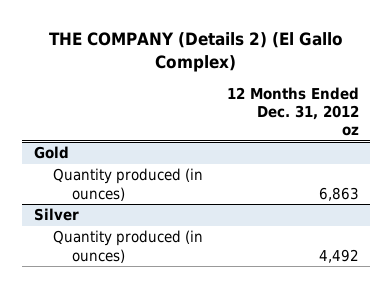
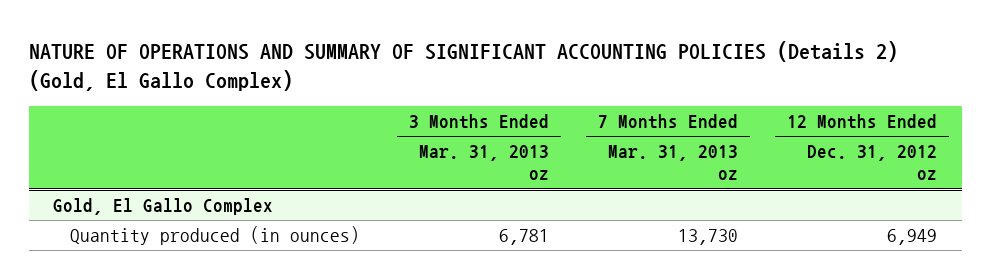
- THE COMPANY (Details 2) (El Gallo Complex)
+ NATURE OF OPERATIONS AND SUMMARY OF SIGNIFICANT ACCOUNTING POLICIES (Details 2) (Gold, El Gallo Complex)
- | 12 Months Ended Dec. 31, 2012 oz
+ | 3 Months Ended Mar. 31, 2013 oz | 7 Months Ended Mar. 31, 2013 oz | 12 Months Ended Dec. 31, 2012 oz
- Gold
- Quantity produced (in ounces) | 6,863
- Silver
- Quantity produced (in ounces) | 4,492
+ Gold, El Gallo Complex
+ Quantity produced (in ounces) | 6,781 | 13,730 | 6,949

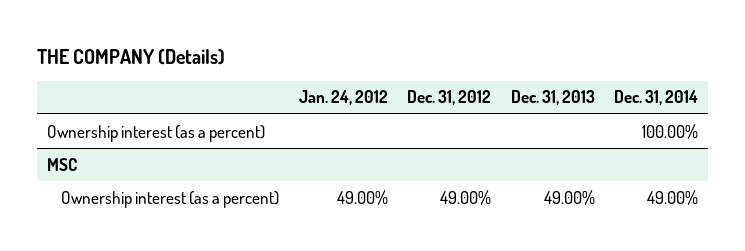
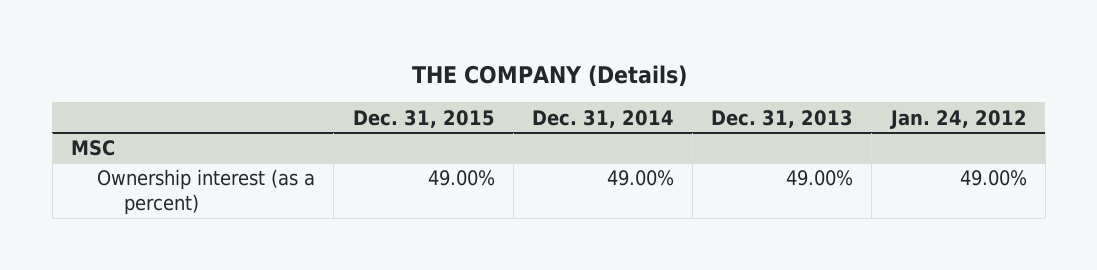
- | Jan. 24, 2012 | Dec. 31, 2012 | Dec. 31, 2013 | Dec. 31, 2014
+ | Dec. 31, 2015 | Dec. 31, 2014 | Dec. 31, 2013 | Jan. 24, 2012
- Ownership interest (as a percent) | | | | 100.00%

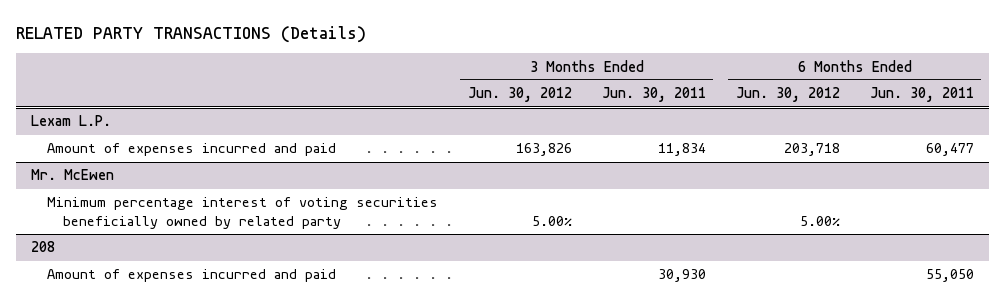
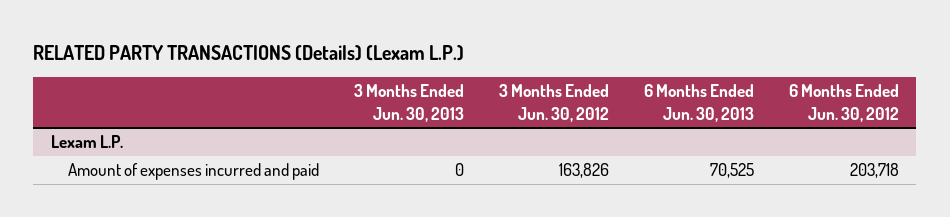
- RELATED PARTY TRANSACTIONS (Details)
+ RELATED PARTY TRANSACTIONS (Details) (Lexam L.P.)
- | 3 Months Ended Jun. 30, 2012 | 3 Months Ended Jun. 30, 2011 | 6 Months Ended Jun. 30, 2012 | 6 Months Ended Jun. 30, 2011
+ | 3 Months Ended Jun. 30, 2013 | 3 Months Ended Jun. 30, 2012 | 6 Months Ended Jun. 30, 2013 | 6 Months Ended Jun. 30, 2012
- Mr. McEwen
- Minimum percentage interest of voting securities beneficially owned by related party | 5.00% | | 5.00% |
- 208
- Amount of expenses incurred and paid | | 30,930 | | 55,050

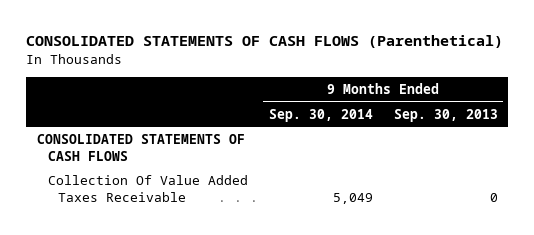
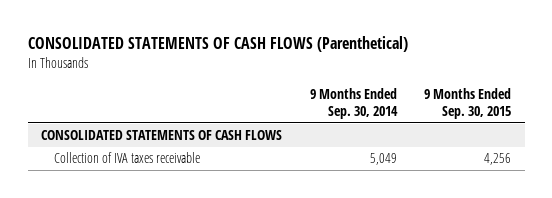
- | 9 Months Ended Sep. 30, 2014 | 9 Months Ended Sep. 30, 2013
+ | 9 Months Ended Sep. 30, 2014 | 9 Months Ended Sep. 30, 2015
- Collection Of Value Added Taxes Receivable | 5,049 | 0
+ Collection of IVA taxes receivable | 5,049 | 4,256

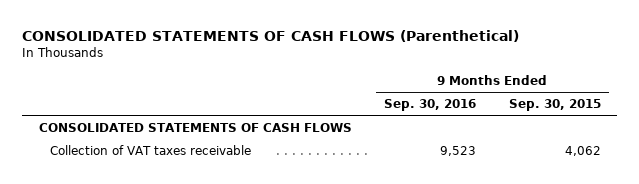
- | 9 Months Ended Sep. 30, 2014 | 9 Months Ended Sep. 30, 2015
+ | 9 Months Ended Sep. 30, 2016 | 9 Months Ended Sep. 30, 2015
- Collection of IVA taxes receivable | 5,049 | 4,256
+ Collection of VAT taxes receivable | 9,523 | 4,062

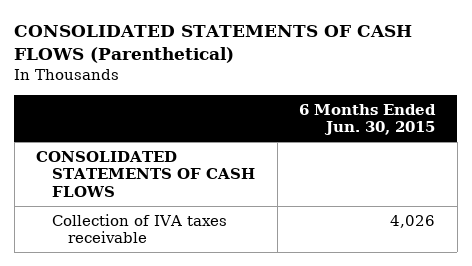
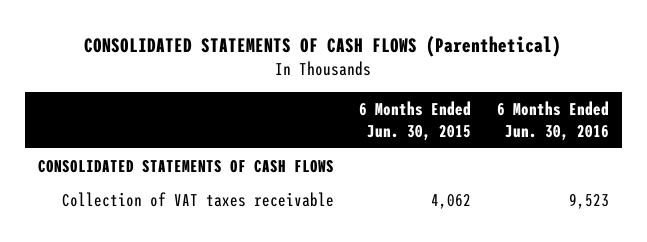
- | 6 Months Ended Jun. 30, 2015
+ | 6 Months Ended Jun. 30, 2015 | 6 Months Ended Jun. 30, 2016
- Collection of IVA taxes receivable | 4,026
+ Collection of VAT taxes receivable | 4,062 | 9,523

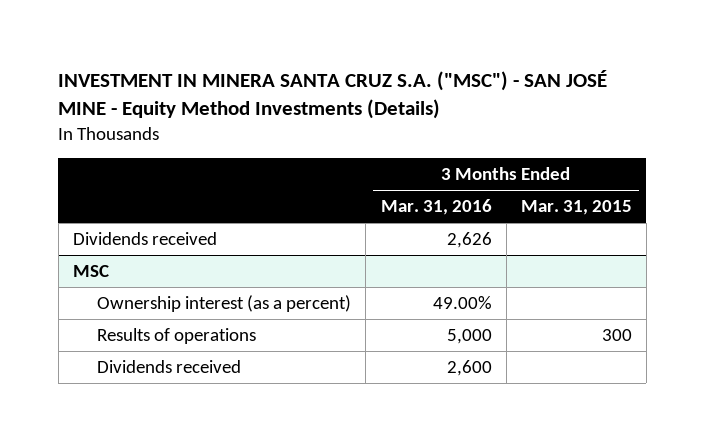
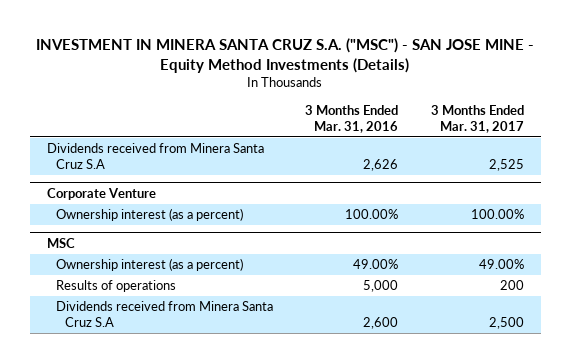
- INVESTMENT IN MINERA SANTA CRUZ S.A. ("MSC") - SAN JOSÉ MINE - Equity Method Investments (Details)
+ INVESTMENT IN MINERA SANTA CRUZ S.A. ("MSC") - SAN JOSE MINE - Equity Method Investments (Details)
- | 3 Months Ended Mar. 31, 2016 | 3 Months Ended Mar. 31, 2015
+ | 3 Months Ended Mar. 31, 2016 | 3 Months Ended Mar. 31, 2017
- Dividends received | 2,626 |
+ Dividends received from Minera Santa Cruz S.A | 2,626 | 2,525
+ Corporate Venture
+ Ownership interest (as a percent) | 100.00% | 100.00%
@ MSC
- Dividends received | 2,600 |
+ Dividends received from Minera Santa Cruz S.A | 2,600 | 2,500

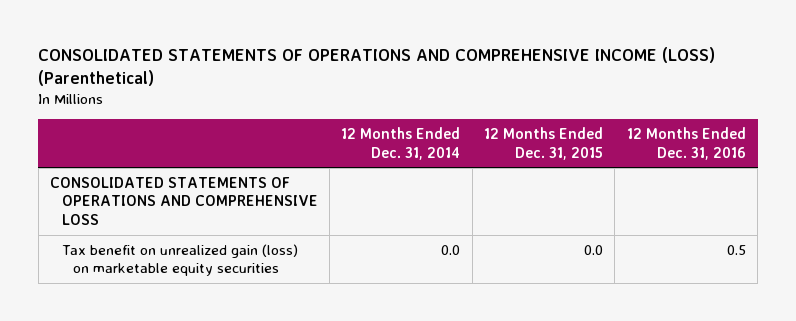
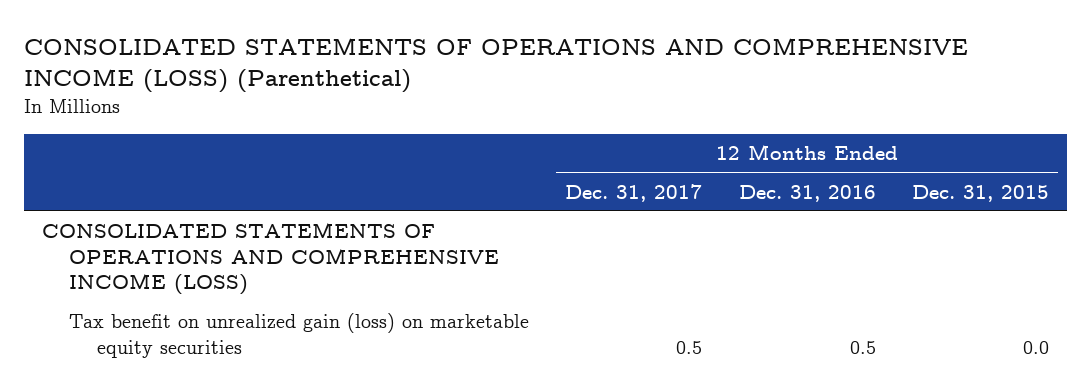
- | 12 Months Ended Dec. 31, 2014 | 12 Months Ended Dec. 31, 2015 | 12 Months Ended Dec. 31, 2016
+ | 12 Months Ended Dec. 31, 2017 | 12 Months Ended Dec. 31, 2016 | 12 Months Ended Dec. 31, 2015
- CONSOLIDATED STATEMENTS OF OPERATIONS AND COMPREHENSIVE LOSS
+ CONSOLIDATED STATEMENTS OF OPERATIONS AND COMPREHENSIVE INCOME (LOSS)

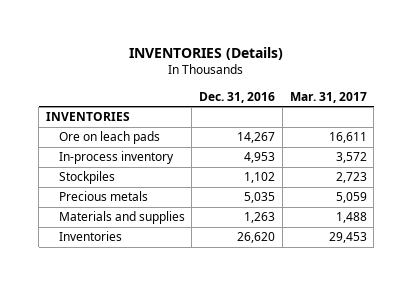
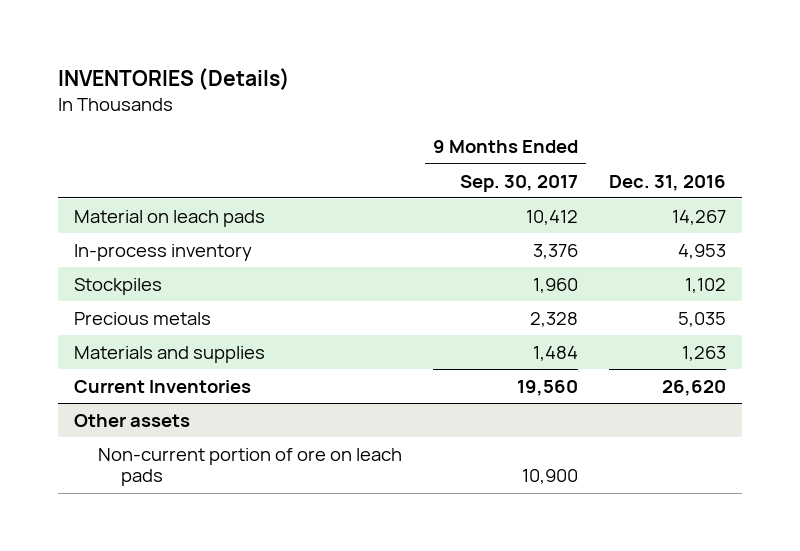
- | Dec. 31, 2016 | Mar. 31, 2017
+ | 9 Months Ended Sep. 30, 2017 | Dec. 31, 2016
- INVENTORIES
- Ore on leach pads | 14,267 | 16,611
+ Material on leach pads | 10,412 | 14,267
- Inventories | 26,620 | 29,453
+ Current Inventories | 19,560 | 26,620
+ Other assets
+ Non-current portion of ore on leach pads | 10,900 |

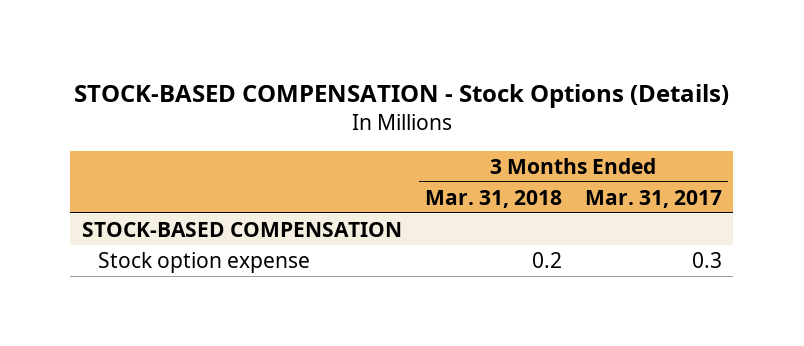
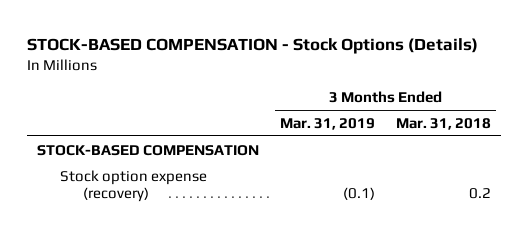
- | 3 Months Ended Mar. 31, 2018 | 3 Months Ended Mar. 31, 2017
+ | 3 Months Ended Mar. 31, 2019 | 3 Months Ended Mar. 31, 2018
- Stock option expense | 0.2 | 0.3
+ Stock option expense (recovery) | (0.1) | 0.2

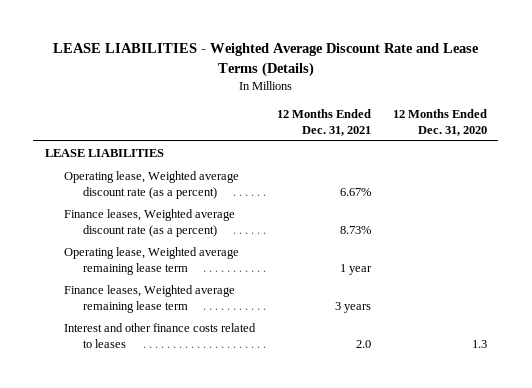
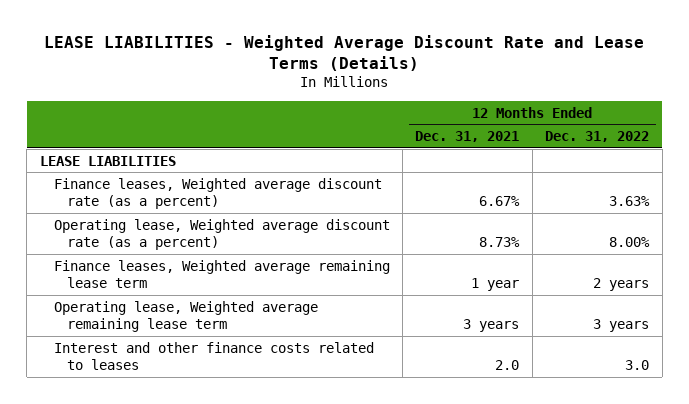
- | 12 Months Ended Dec. 31, 2021 | 12 Months Ended Dec. 31, 2020
+ | 12 Months Ended Dec. 31, 2021 | 12 Months Ended Dec. 31, 2022
- Operating lease, Weighted average discount rate (as a percent) | 6.67% |
- Finance leases, Weighted average discount rate (as a percent) | 8.73% |
- Operating lease, Weighted average remaining lease term | 1 year |
- Finance leases, Weighted average remaining lease term | 3 years |
+ Finance leases, Weighted average discount rate (as a percent) | 6.67% | 3.63%
+ Operating lease, Weighted average discount rate (as a percent) | 8.73% | 8.00%
+ Finance leases, Weighted average remaining lease term | 1 year | 2 years
+ Operating lease, Weighted average remaining lease term | 3 years | 3 years

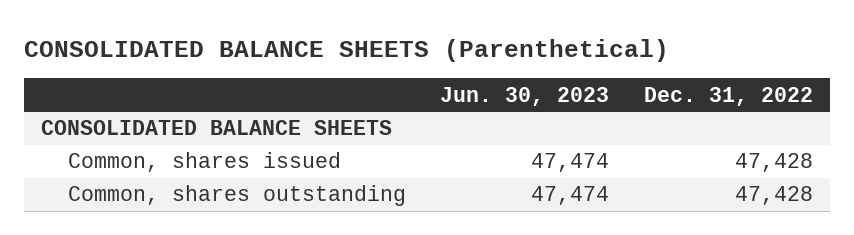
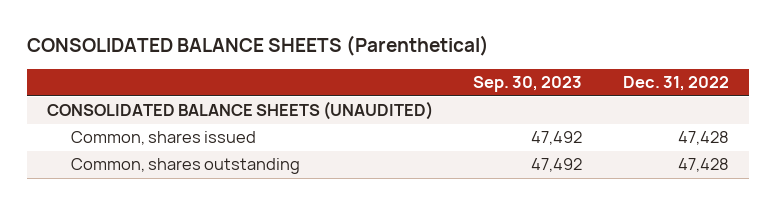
- | Jun. 30, 2023 | Dec. 31, 2022
+ | Sep. 30, 2023 | Dec. 31, 2022
- CONSOLIDATED BALANCE SHEETS
+ CONSOLIDATED BALANCE SHEETS (UNAUDITED)

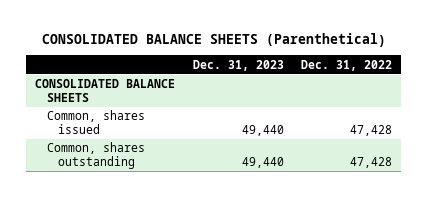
- | Sep. 30, 2023 | Dec. 31, 2022
+ | Dec. 31, 2023 | Dec. 31, 2022
- CONSOLIDATED BALANCE SHEETS (UNAUDITED)
+ CONSOLIDATED BALANCE SHEETS

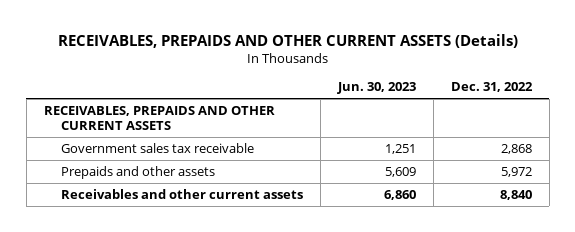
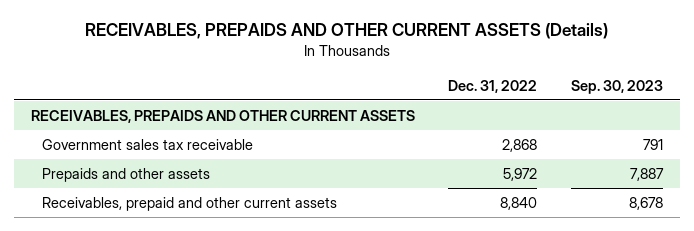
- | Jun. 30, 2023 | Dec. 31, 2022
+ | Dec. 31, 2022 | Sep. 30, 2023
- Receivables and other current assets | 6,860 | 8,840
+ Receivables, prepaid and other current assets | 8,840 | 8,678

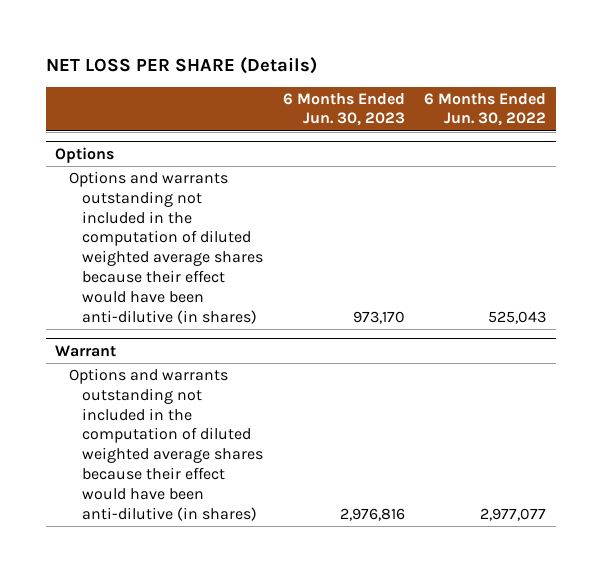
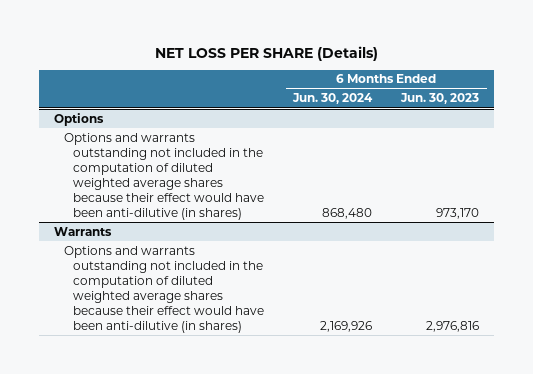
- | 6 Months Ended Jun. 30, 2023 | 6 Months Ended Jun. 30, 2022
+ | 6 Months Ended Jun. 30, 2024 | 6 Months Ended Jun. 30, 2023
- Warrant
+ Warrants

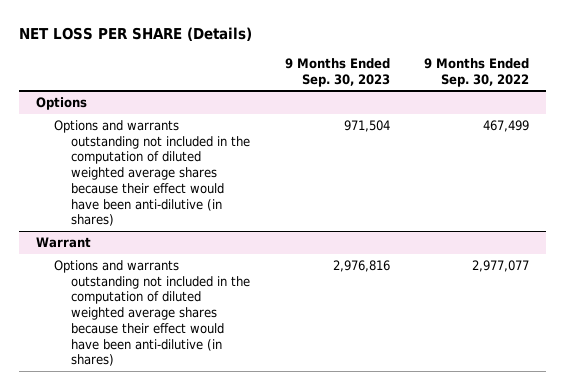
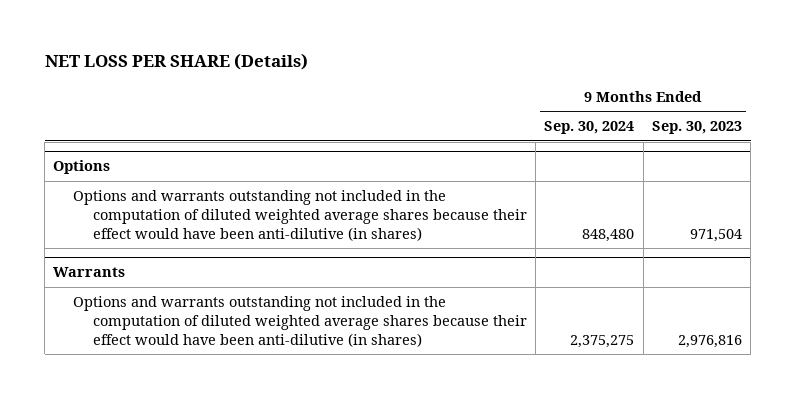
- | 9 Months Ended Sep. 30, 2023 | 9 Months Ended Sep. 30, 2022
+ | 9 Months Ended Sep. 30, 2024 | 9 Months Ended Sep. 30, 2023
- Warrant
+ Warrants

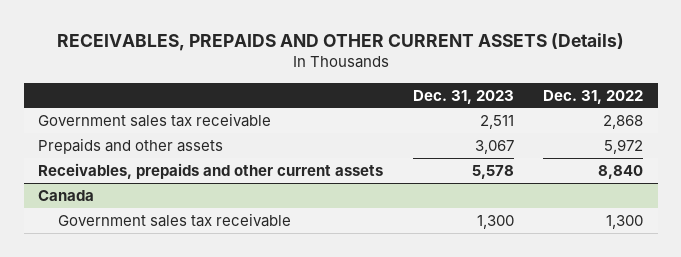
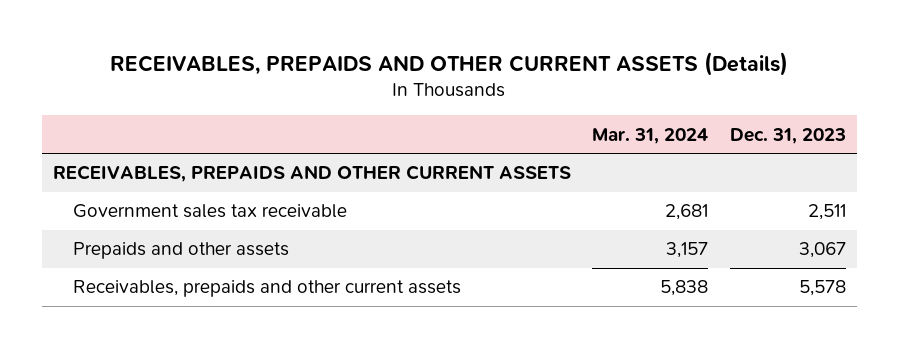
- | Dec. 31, 2023 | Dec. 31, 2022
+ | Mar. 31, 2024 | Dec. 31, 2023
+ RECEIVABLES, PREPAIDS AND OTHER CURRENT ASSETS
- Canada
- Government sales tax receivable | 1,300 | 1,300

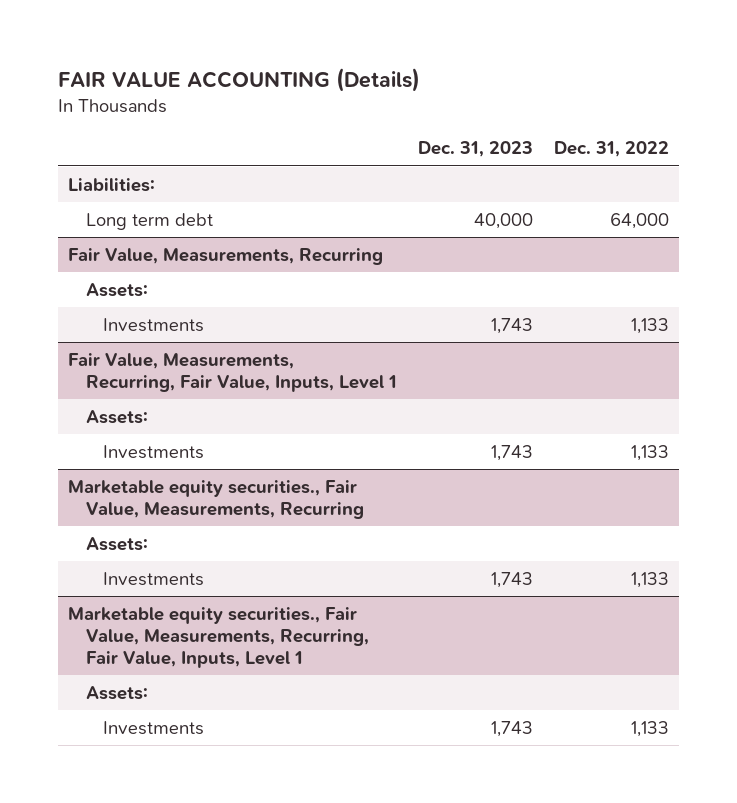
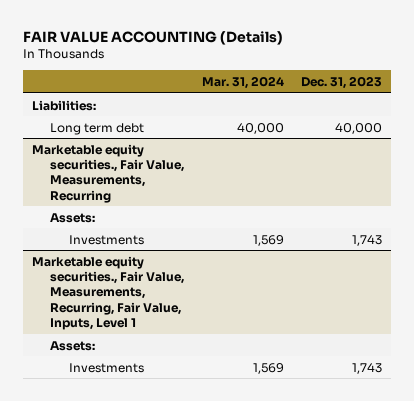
- | Dec. 31, 2023 | Dec. 31, 2022
+ | Mar. 31, 2024 | Dec. 31, 2023
- Fair Value, Measurements, Recurring
- Assets:
- Investments | 1,743 | 1,133
- Fair Value, Measurements, Recurring, Fair Value, Inputs, Level 1
- Assets:
- Investments | 1,743 | 1,133

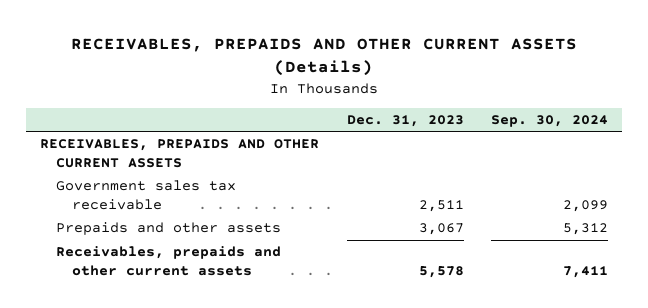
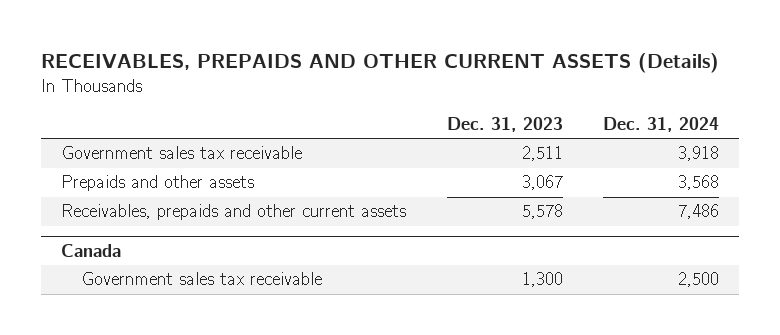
- | Dec. 31, 2023 | Sep. 30, 2024
+ | Dec. 31, 2023 | Dec. 31, 2024
- RECEIVABLES, PREPAIDS AND OTHER CURRENT ASSETS
+ Canada
+ Government sales tax receivable | 1,300 | 2,500

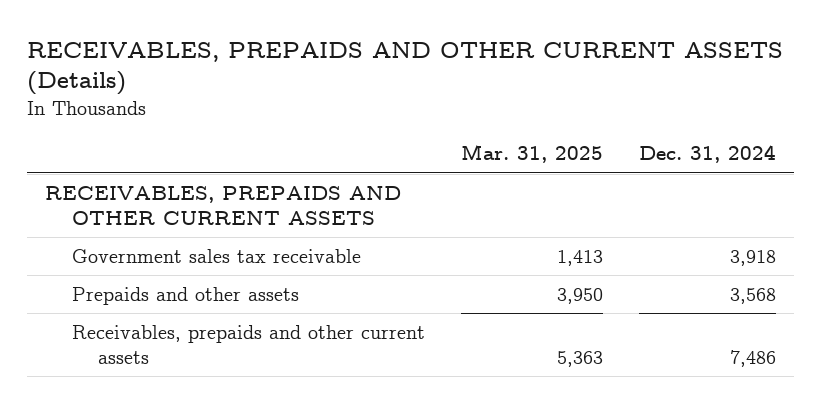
- | Dec. 31, 2023 | Dec. 31, 2024
+ | Mar. 31, 2025 | Dec. 31, 2024
+ RECEIVABLES, PREPAIDS AND OTHER CURRENT ASSETS
- Canada
- Government sales tax receivable | 1,300 | 2,500

